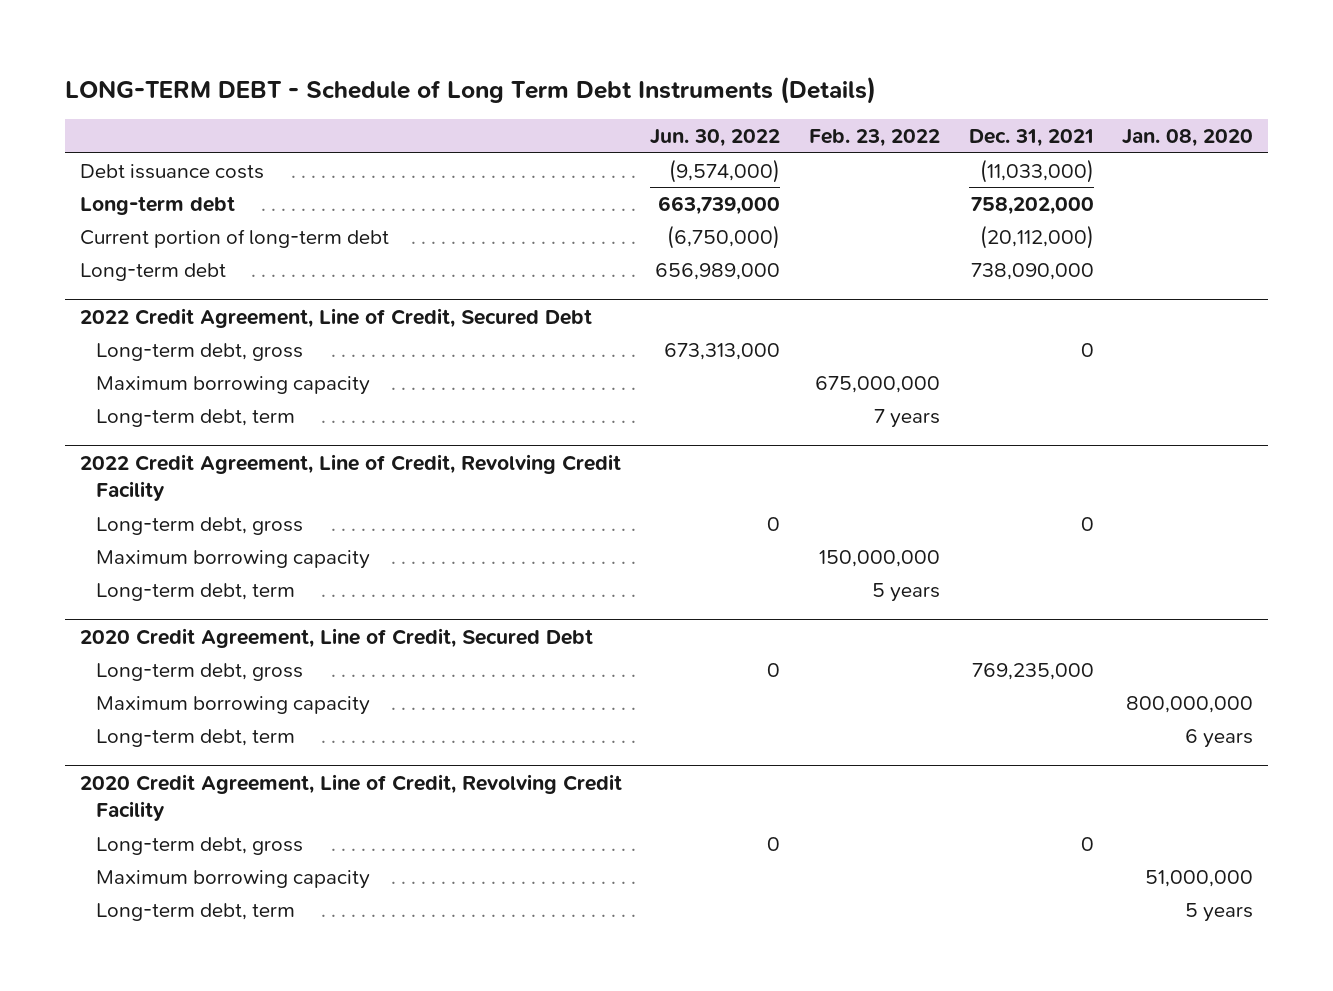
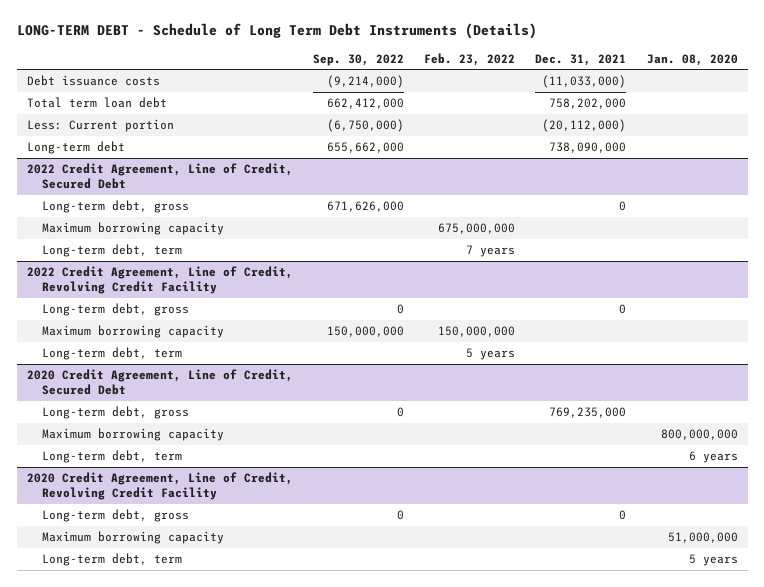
- | Jun. 30, 2022 | Feb. 23, 2022 | Dec. 31, 2021 | Jan. 08, 2020
+ | Sep. 30, 2022 | Feb. 23, 2022 | Dec. 31, 2021 | Jan. 08, 2020
- Long-term debt | 663,739,000 | | 758,202,000 |
- Current portion of long-term debt | (6,750,000) | | (20,112,000) |
+ Total term loan debt | 662,412,000 | | 758,202,000 |
+ Less: Current portion | (6,750,000) | | (20,112,000) |

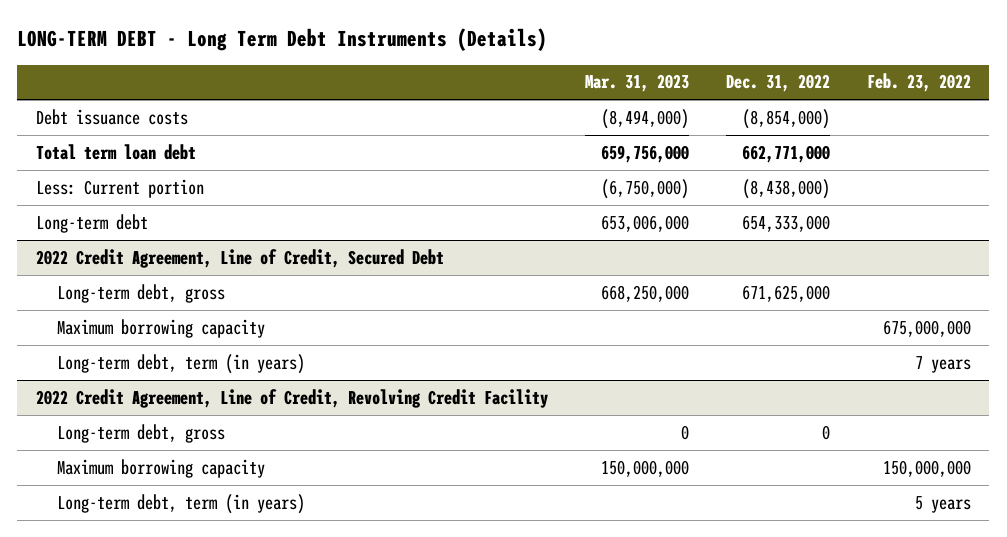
- LONG-TERM DEBT - Schedule of Long Term Debt Instruments (Details)
+ LONG-TERM DEBT - Long Term Debt Instruments (Details)
- | Sep. 30, 2022 | Feb. 23, 2022 | Dec. 31, 2021 | Jan. 08, 2020
+ | Mar. 31, 2023 | Dec. 31, 2022 | Feb. 23, 2022
@ 2022 Credit Agreement, Line of Credit, Secured Debt
- Long-term debt, term | | 7 years | |
+ Long-term debt, term (in years) | | | 7 years
@ 2022 Credit Agreement, Line of Credit, Revolving Credit Facility
- Long-term debt, term | | 5 years | |
- 2020 Credit Agreement, Line of Credit, Secured Debt
- Long-term debt, gross | 0 | | 769,235,000 |
- Maximum borrowing capacity | | | | 800,000,000
- Long-term debt, term | | | | 6 years
- 2020 Credit Agreement, Line of Credit, Revolving Credit Facility
- Long-term debt, gross | 0 | | 0 |
- Maximum borrowing capacity | | | | 51,000,000
- Long-term debt, term | | | | 5 years
@ 2022 Credit Agreement, Line of Credit, Revolving Credit Facility
+ Long-term debt, term (in years) | | | 5 years

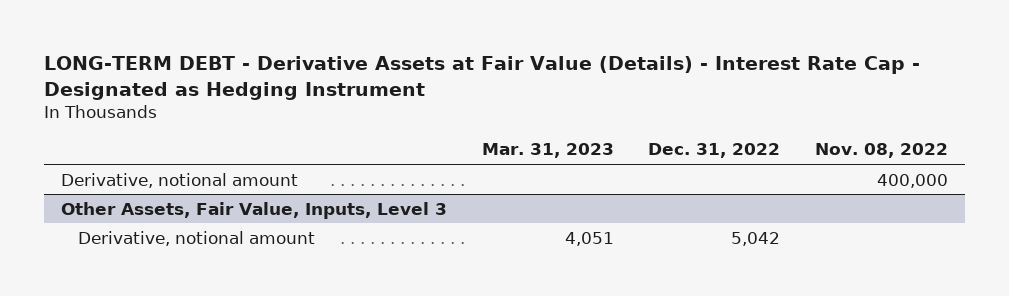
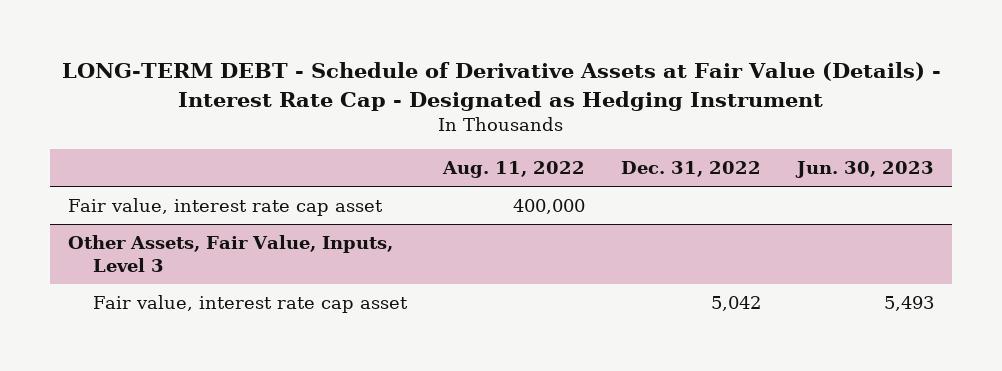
- LONG-TERM DEBT - Derivative Assets at Fair Value (Details) - Interest Rate Cap - Designated as Hedging Instrument
+ LONG-TERM DEBT - Schedule of Derivative Assets at Fair Value (Details) - Interest Rate Cap - Designated as Hedging Instrument
- | Mar. 31, 2023 | Dec. 31, 2022 | Nov. 08, 2022
+ | Aug. 11, 2022 | Dec. 31, 2022 | Jun. 30, 2023
- Derivative, notional amount | | | 400,000
+ Fair value, interest rate cap asset | 400,000 | |
@ Other Assets, Fair Value, Inputs, Level 3
- Derivative, notional amount | 4,051 | 5,042 |
+ Fair value, interest rate cap asset | | 5,042 | 5,493

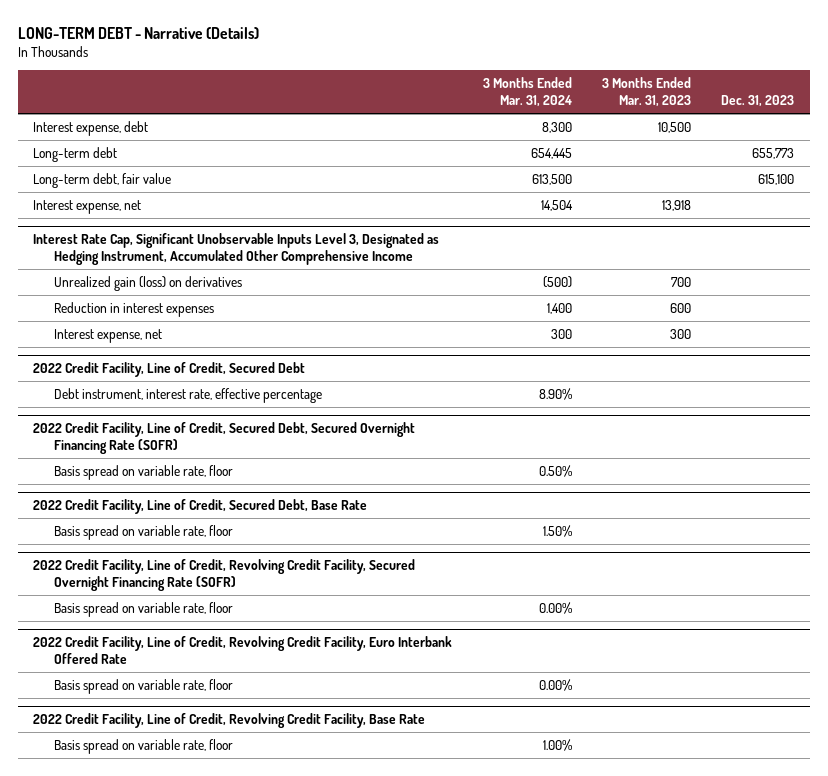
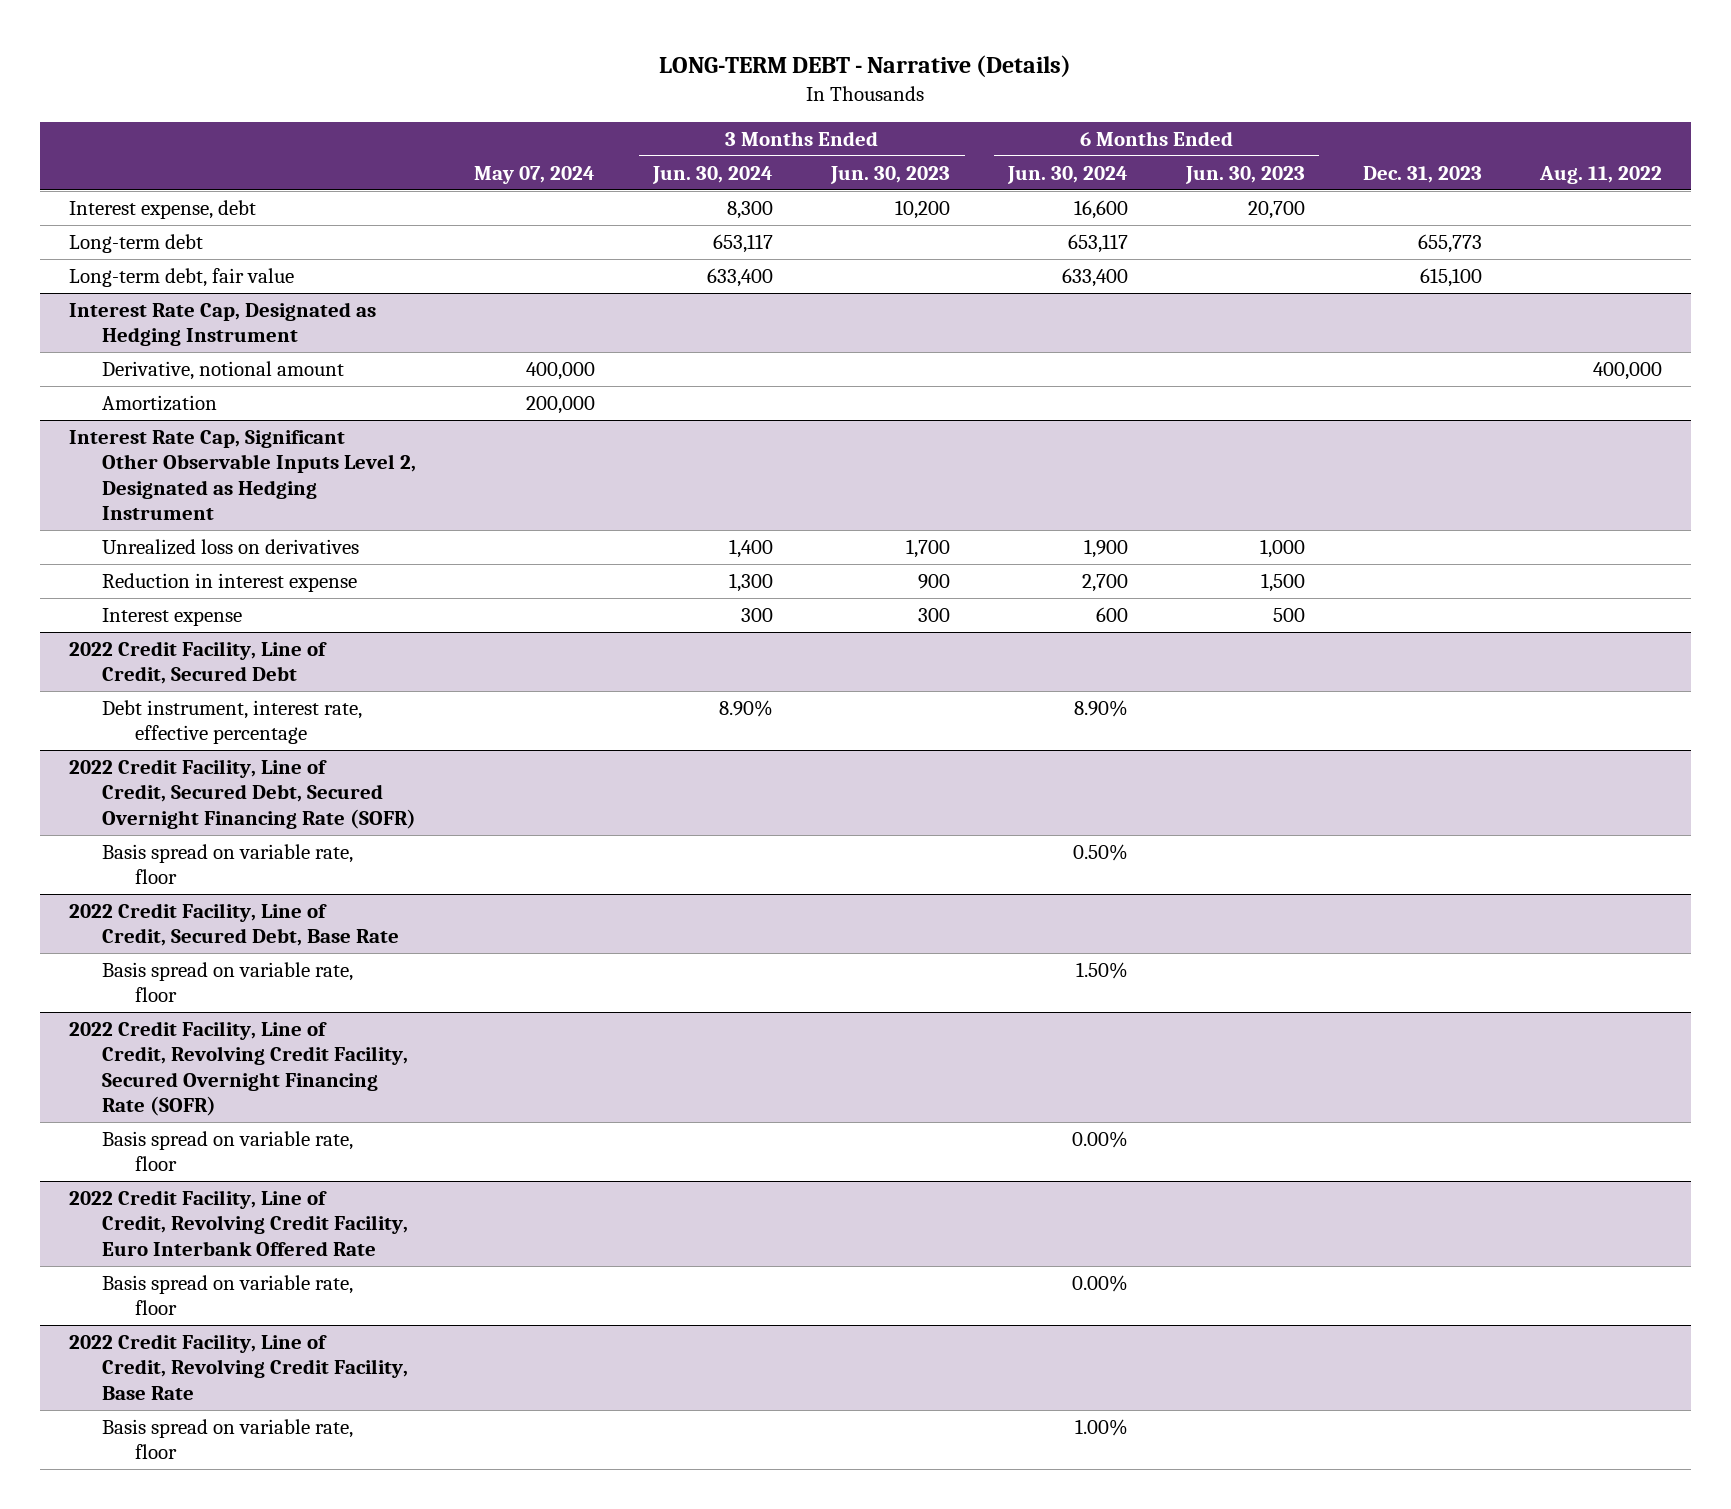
- | 3 Months Ended Mar. 31, 2024 | 3 Months Ended Mar. 31, 2023 | Dec. 31, 2023
+ | May 07, 2024 | 3 Months Ended Jun. 30, 2024 | 3 Months Ended Jun. 30, 2023 | 6 Months Ended Jun. 30, 2024 | 6 Months Ended Jun. 30, 2023 | Dec. 31, 2023 | Aug. 11, 2022
- Interest expense, net | 14,504 | 13,918 |
- Interest Rate Cap, Significant Unobservable Inputs Level 3, Designated as Hedging Instrument, Accumulated Other Comprehensive Income
- Unrealized gain (loss) on derivatives | (500) | 700 |
- Reduction in interest expenses | 1,400 | 600 |
- Interest expense, net | 300 | 300 |
+ Interest Rate Cap, Designated as Hedging Instrument
+ Derivative, notional amount | 400,000 | | | | | | 400,000
+ Amortization | 200,000 | | | | | |
+ Interest Rate Cap, Significant Other Observable Inputs Level 2, Designated as Hedging Instrument
+ Unrealized loss on derivatives | | 1,400 | 1,700 | 1,900 | 1,000 | |
+ Reduction in interest expense | | 1,300 | 900 | 2,700 | 1,500 | |
+ Interest expense | | 300 | 300 | 600 | 500 | |

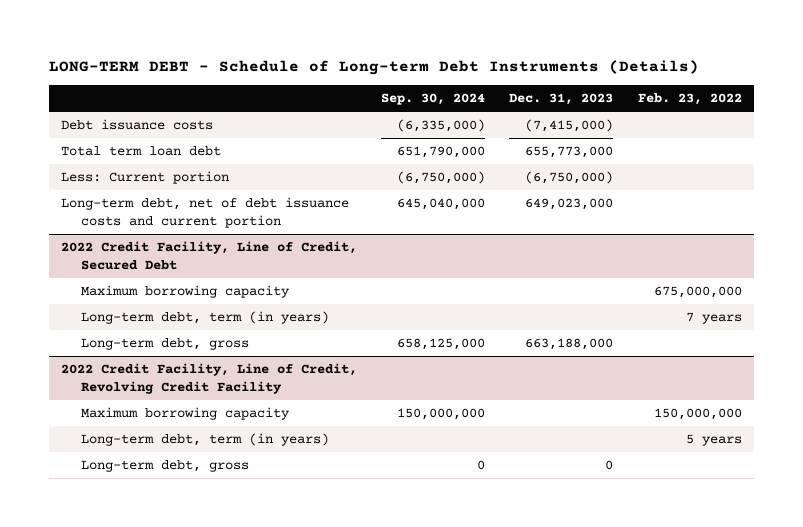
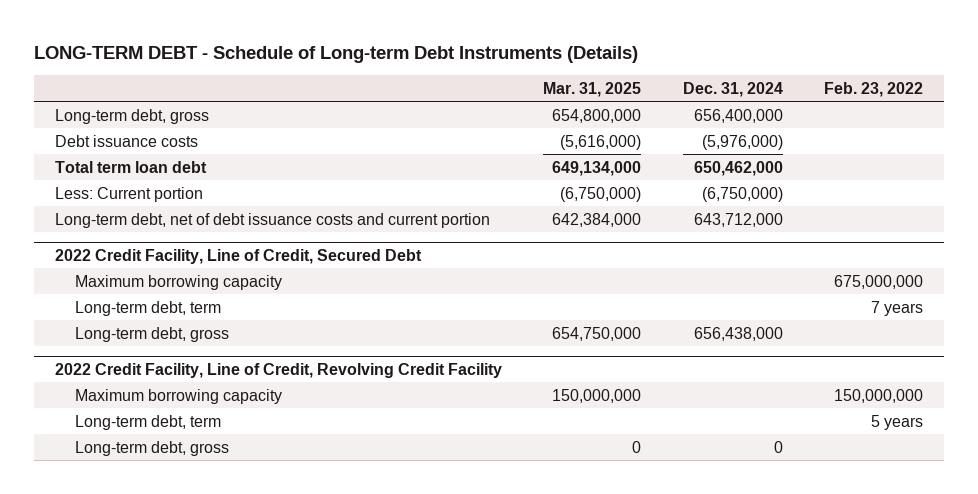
- | Sep. 30, 2024 | Dec. 31, 2023 | Feb. 23, 2022
+ | Mar. 31, 2025 | Dec. 31, 2024 | Feb. 23, 2022
+ Long-term debt, gross | 654,800,000 | 656,400,000 |
@ 2022 Credit Facility, Line of Credit, Secured Debt
- Long-term debt, term (in years) | | | 7 years
+ Long-term debt, term | | | 7 years
@ 2022 Credit Facility, Line of Credit, Revolving Credit Facility
- Long-term debt, term (in years) | | | 5 years
+ Long-term debt, term | | | 5 years

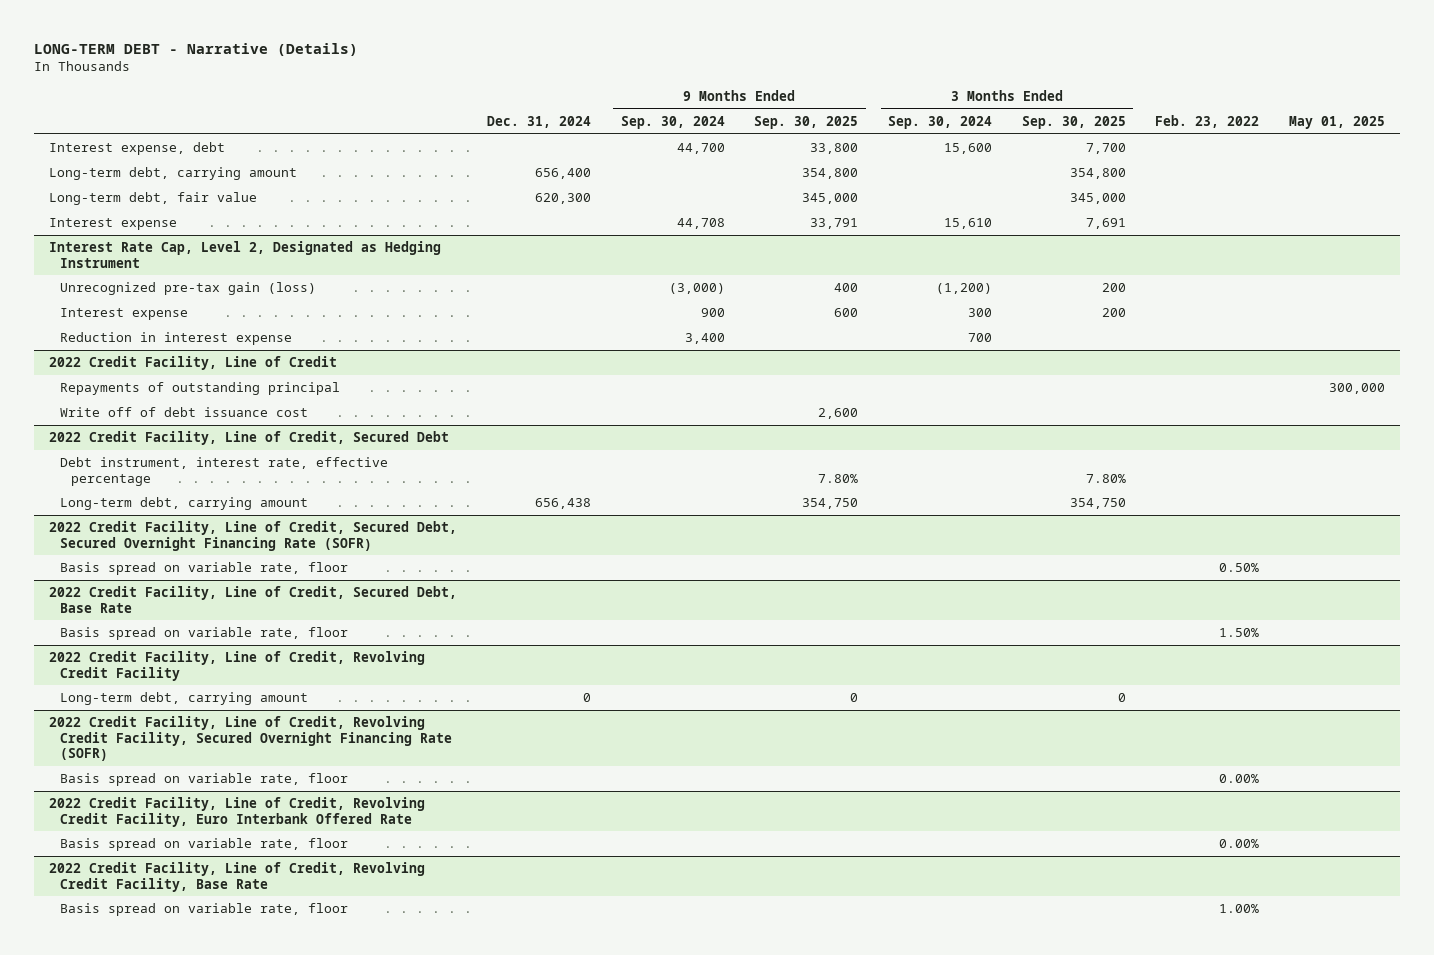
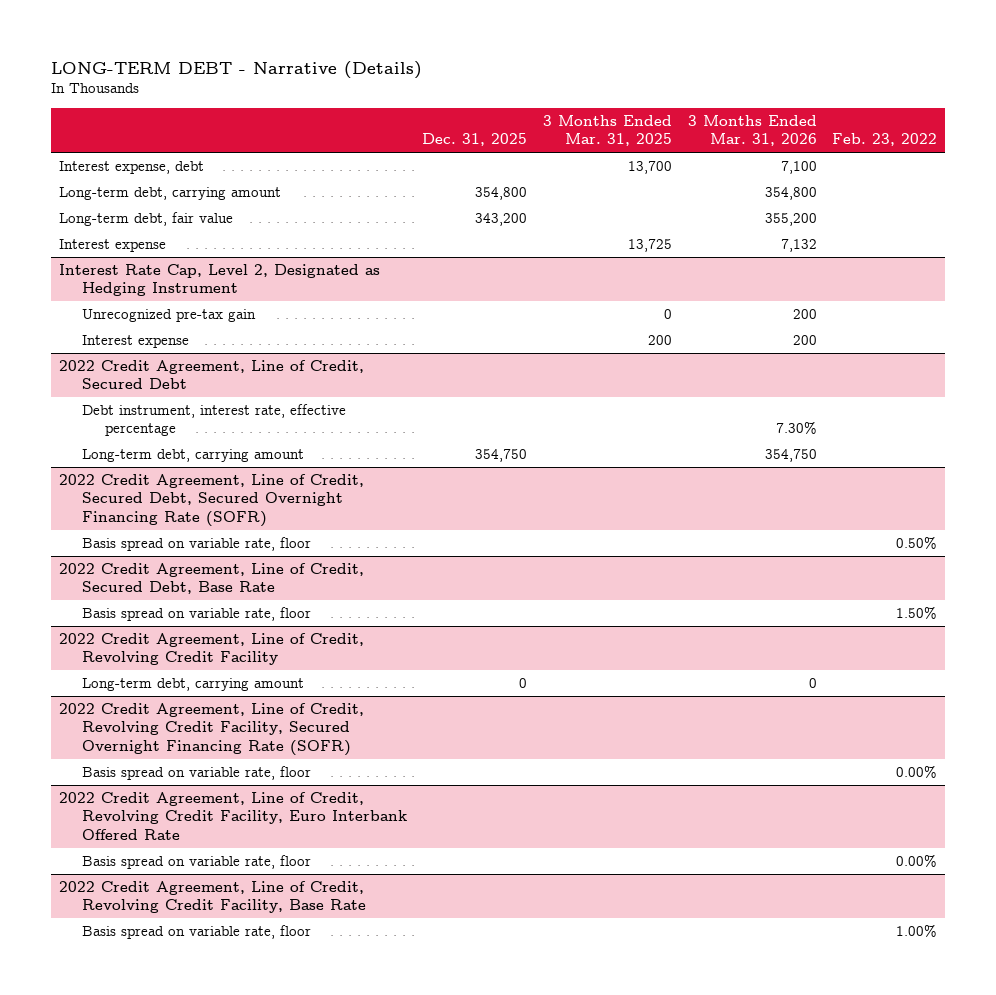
- | Dec. 31, 2024 | 9 Months Ended Sep. 30, 2024 | 9 Months Ended Sep. 30, 2025 | 3 Months Ended Sep. 30, 2024 | 3 Months Ended Sep. 30, 2025 | Feb. 23, 2022 | May 01, 2025
+ | Dec. 31, 2025 | 3 Months Ended Mar. 31, 2025 | 3 Months Ended Mar. 31, 2026 | Feb. 23, 2022
@ Interest Rate Cap, Level 2, Designated as Hedging Instrument
- Unrecognized pre-tax gain (loss) | | (3,000) | 400 | (1,200) | 200 | |
+ Unrecognized pre-tax gain | | 0 | 200 |
- Reduction in interest expense | | 3,400 | | 700 | | |
- 2022 Credit Facility, Line of Credit
- Repayments of outstanding principal | | | | | | | 300,000
- Write off of debt issuance cost | | | 2,600 | | | |
- 2022 Credit Facility, Line of Credit, Secured Debt
+ 2022 Credit Agreement, Line of Credit, Secured Debt
- 2022 Credit Facility, Line of Credit, Secured Debt, Secured Overnight Financing Rate (SOFR)
+ 2022 Credit Agreement, Line of Credit, Secured Debt, Secured Overnight Financing Rate (SOFR)
- 2022 Credit Facility, Line of Credit, Secured Debt, Base Rate
+ 2022 Credit Agreement, Line of Credit, Secured Debt, Base Rate
- 2022 Credit Facility, Line of Credit, Revolving Credit Facility
+ 2022 Credit Agreement, Line of Credit, Revolving Credit Facility
- 2022 Credit Facility, Line of Credit, Revolving Credit Facility, Secured Overnight Financing Rate (SOFR)
+ 2022 Credit Agreement, Line of Credit, Revolving Credit Facility, Secured Overnight Financing Rate (SOFR)
- 2022 Credit Facility, Line of Credit, Revolving Credit Facility, Euro Interbank Offered Rate
+ 2022 Credit Agreement, Line of Credit, Revolving Credit Facility, Euro Interbank Offered Rate
- 2022 Credit Facility, Line of Credit, Revolving Credit Facility, Base Rate
+ 2022 Credit Agreement, Line of Credit, Revolving Credit Facility, Base Rate

